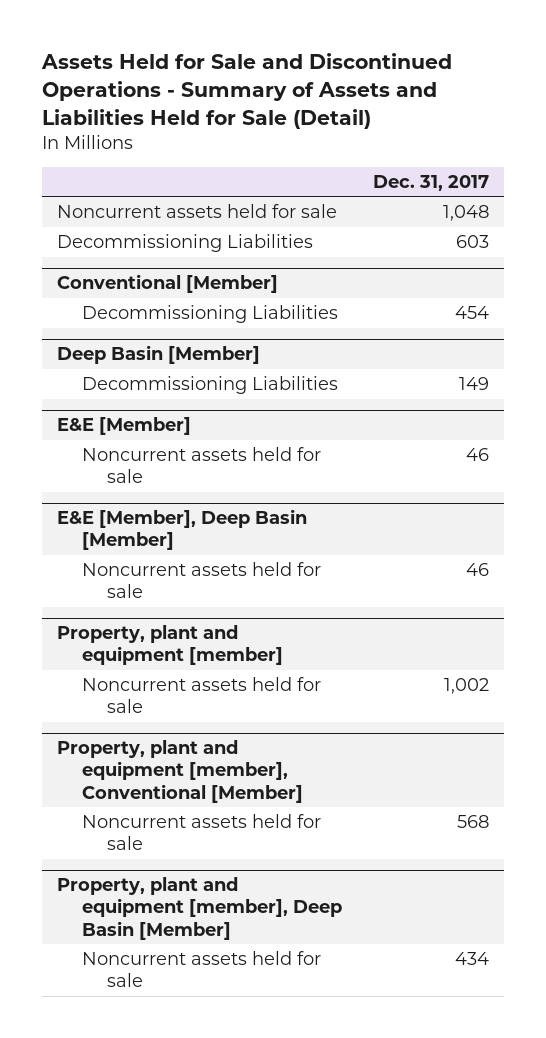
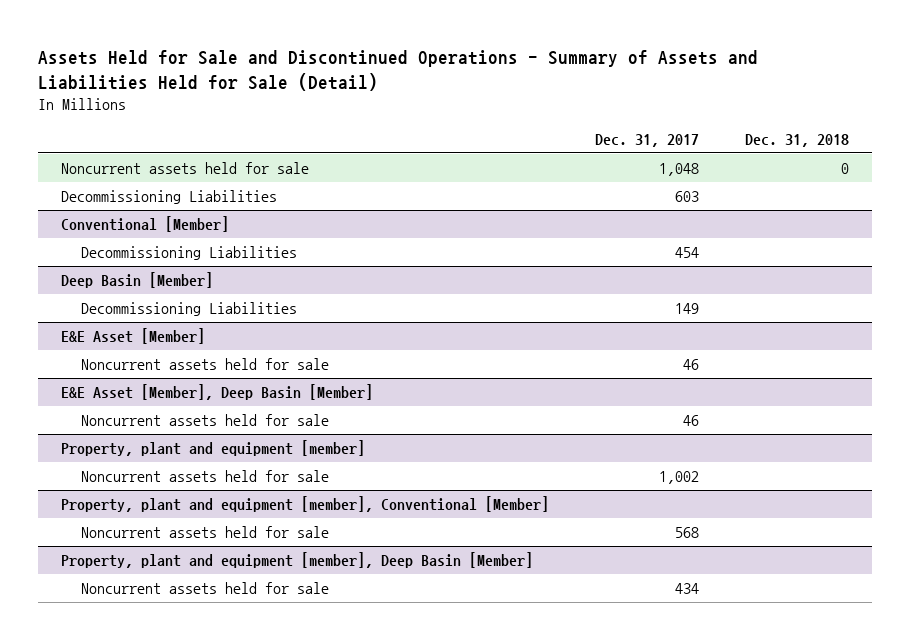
- | Dec. 31, 2017
+ | Dec. 31, 2017 | Dec. 31, 2018
- E&E [Member]
+ E&E Asset [Member]
- E&E [Member], Deep Basin [Member]
+ E&E Asset [Member], Deep Basin [Member]

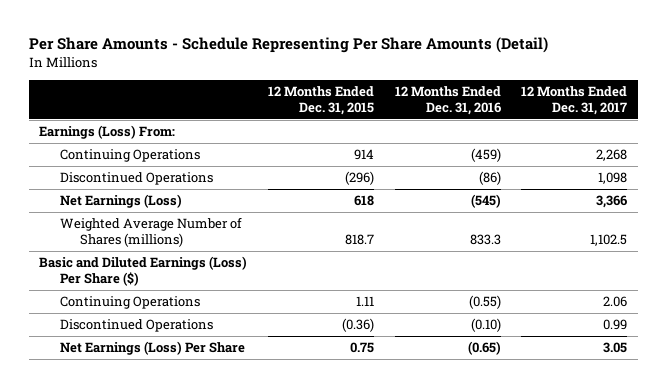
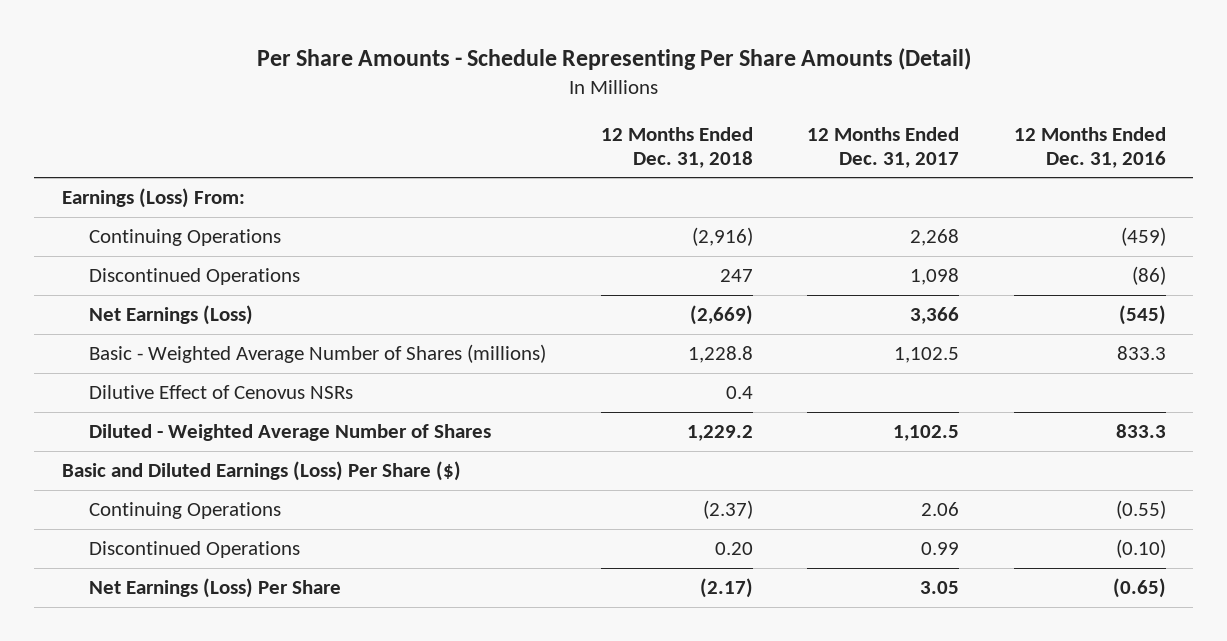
- | 12 Months Ended Dec. 31, 2015 | 12 Months Ended Dec. 31, 2016 | 12 Months Ended Dec. 31, 2017
+ | 12 Months Ended Dec. 31, 2018 | 12 Months Ended Dec. 31, 2017 | 12 Months Ended Dec. 31, 2016
- Weighted Average Number of Shares (millions) | 818.7 | 833.3 | 1,102.5
+ Basic - Weighted Average Number of Shares (millions) | 1,228.8 | 1,102.5 | 833.3
+ Dilutive Effect of Cenovus NSRs | 0.4 | |
+ Diluted - Weighted Average Number of Shares | 1,229.2 | 1,102.5 | 833.3

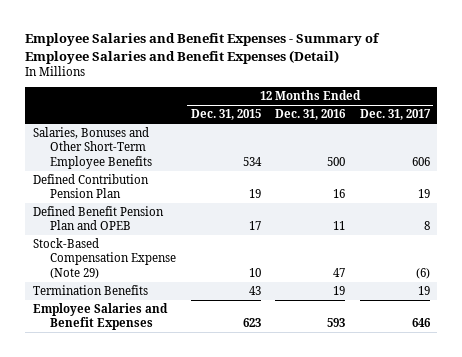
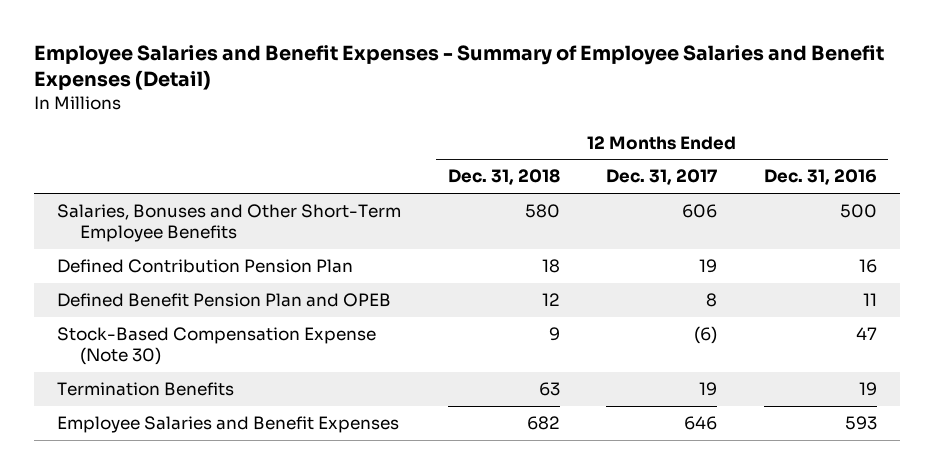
- | 12 Months Ended Dec. 31, 2015 | 12 Months Ended Dec. 31, 2016 | 12 Months Ended Dec. 31, 2017
+ | 12 Months Ended Dec. 31, 2018 | 12 Months Ended Dec. 31, 2017 | 12 Months Ended Dec. 31, 2016
- Stock-Based Compensation Expense (Note 29) | 10 | 47 | (6)
+ Stock-Based Compensation Expense (Note 30) | 9 | (6) | 47

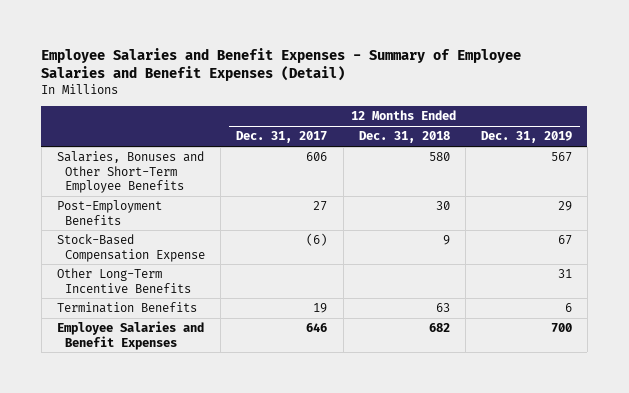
- | 12 Months Ended Dec. 31, 2018 | 12 Months Ended Dec. 31, 2017 | 12 Months Ended Dec. 31, 2016
+ | 12 Months Ended Dec. 31, 2017 | 12 Months Ended Dec. 31, 2018 | 12 Months Ended Dec. 31, 2019
- Defined Contribution Pension Plan | 18 | 19 | 16
- Defined Benefit Pension Plan and OPEB | 12 | 8 | 11
- Stock-Based Compensation Expense (Note 30) | 9 | (6) | 47
+ Post-Employment Benefits | 27 | 30 | 29
+ Stock-Based Compensation Expense | (6) | 9 | 67
+ Other Long-Term Incentive Benefits | | | 31

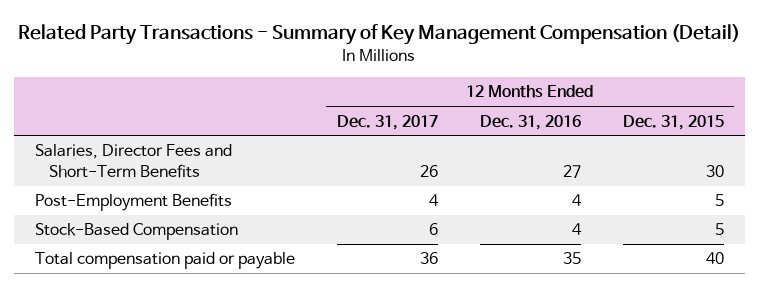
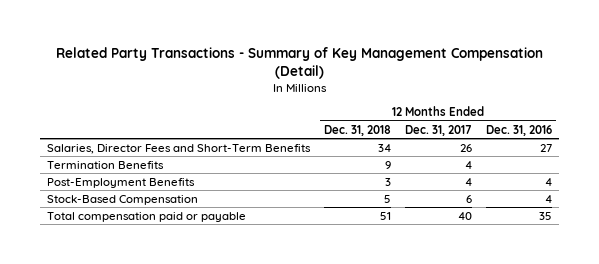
- | 12 Months Ended Dec. 31, 2017 | 12 Months Ended Dec. 31, 2016 | 12 Months Ended Dec. 31, 2015
+ | 12 Months Ended Dec. 31, 2018 | 12 Months Ended Dec. 31, 2017 | 12 Months Ended Dec. 31, 2016
+ Termination Benefits | 9 | 4 |
- Total compensation paid or payable | 36 | 35 | 40
+ Total compensation paid or payable | 51 | 40 | 35

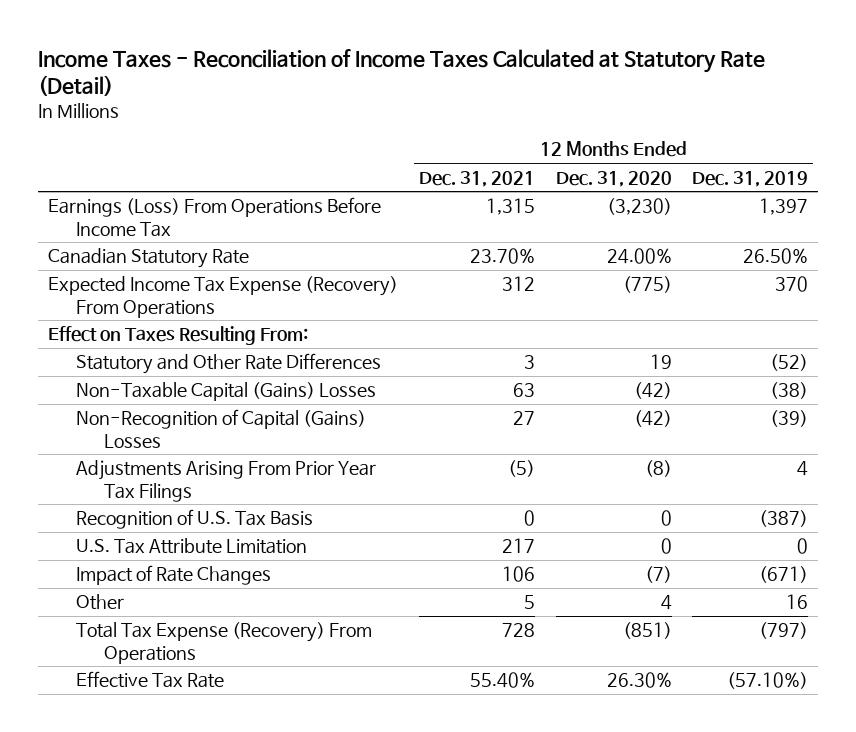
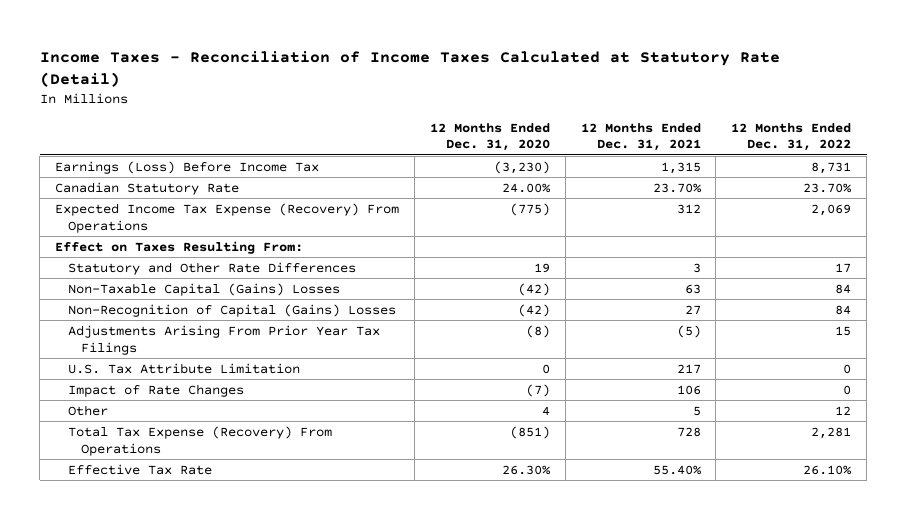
- | 12 Months Ended Dec. 31, 2021 | 12 Months Ended Dec. 31, 2020 | 12 Months Ended Dec. 31, 2019
+ | 12 Months Ended Dec. 31, 2020 | 12 Months Ended Dec. 31, 2021 | 12 Months Ended Dec. 31, 2022
- Earnings (Loss) From Operations Before Income Tax | 1,315 | (3,230) | 1,397
+ Earnings (Loss) Before Income Tax | (3,230) | 1,315 | 8,731
- Recognition of U.S. Tax Basis | 0 | 0 | (387)

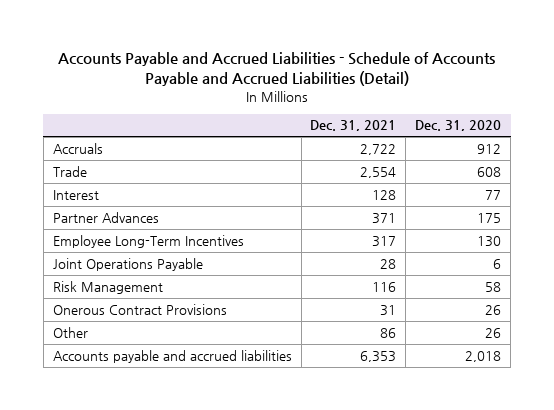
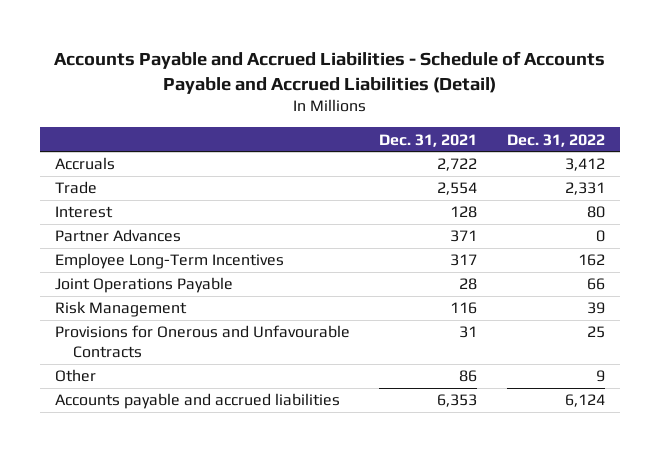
- | Dec. 31, 2021 | Dec. 31, 2020
+ | Dec. 31, 2021 | Dec. 31, 2022
- Onerous Contract Provisions | 31 | 26
+ Provisions for Onerous and Unfavourable Contracts | 31 | 25

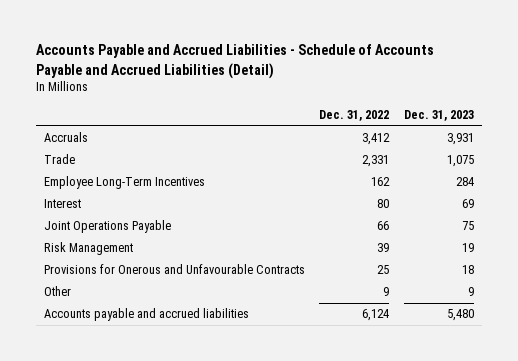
- | Dec. 31, 2021 | Dec. 31, 2022
+ | Dec. 31, 2022 | Dec. 31, 2023
- Partner Advances | 371 | 0
moved down: Interest | 80 | 69

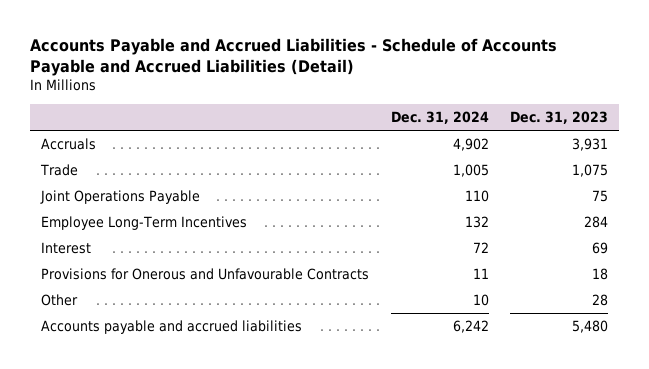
- | Dec. 31, 2022 | Dec. 31, 2023
+ | Dec. 31, 2024 | Dec. 31, 2023
moved up: Joint Operations Payable | 110 | 75
- Risk Management | 39 | 19
- Other | 9 | 9
+ Other | 10 | 28

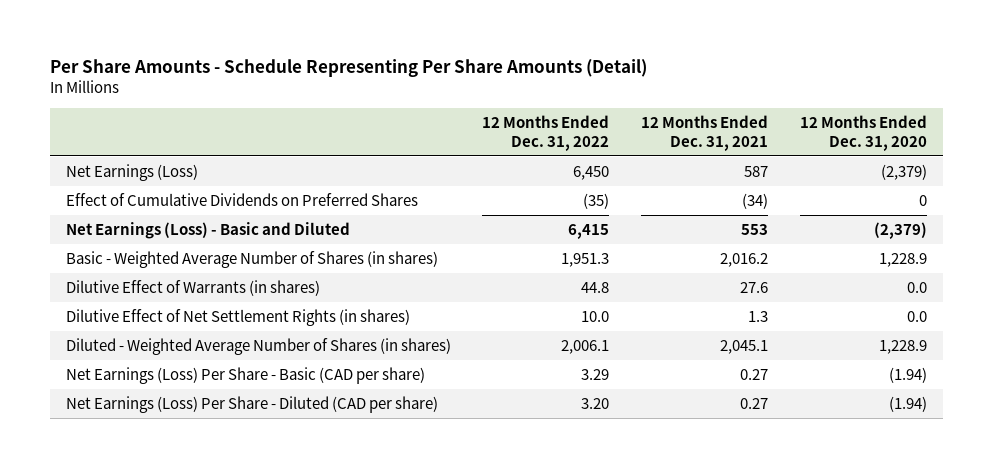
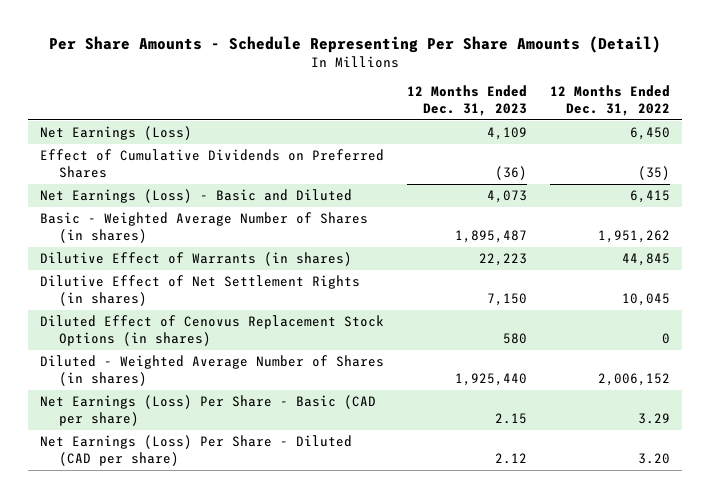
- | 12 Months Ended Dec. 31, 2022 | 12 Months Ended Dec. 31, 2021 | 12 Months Ended Dec. 31, 2020
+ | 12 Months Ended Dec. 31, 2023 | 12 Months Ended Dec. 31, 2022
- Basic - Weighted Average Number of Shares (in shares) | 1,951.3 | 2,016.2 | 1,228.9
- Dilutive Effect of Warrants (in shares) | 44.8 | 27.6 | 0.0
- Dilutive Effect of Net Settlement Rights (in shares) | 10.0 | 1.3 | 0.0
- Diluted - Weighted Average Number of Shares (in shares) | 2,006.1 | 2,045.1 | 1,228.9
+ Basic - Weighted Average Number of Shares (in shares) | 1,895,487 | 1,951,262
+ Dilutive Effect of Warrants (in shares) | 22,223 | 44,845
+ Dilutive Effect of Net Settlement Rights (in shares) | 7,150 | 10,045
+ Diluted Effect of Cenovus Replacement Stock Options (in shares) | 580 | 0
+ Diluted - Weighted Average Number of Shares (in shares) | 1,925,440 | 2,006,152

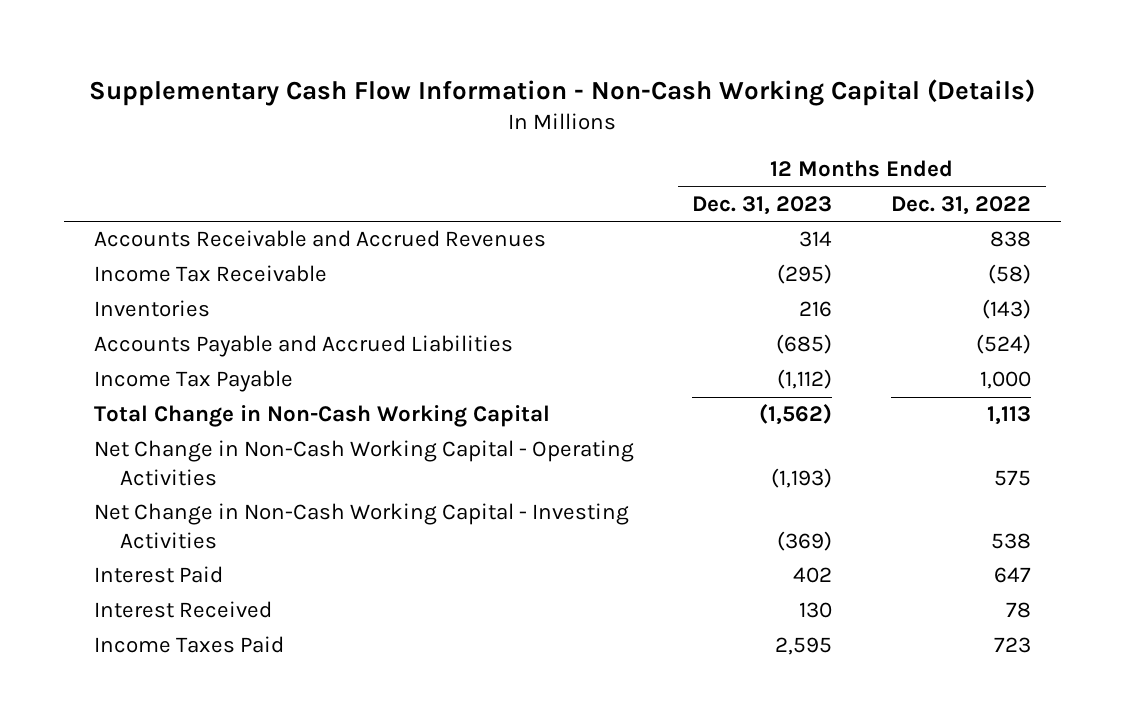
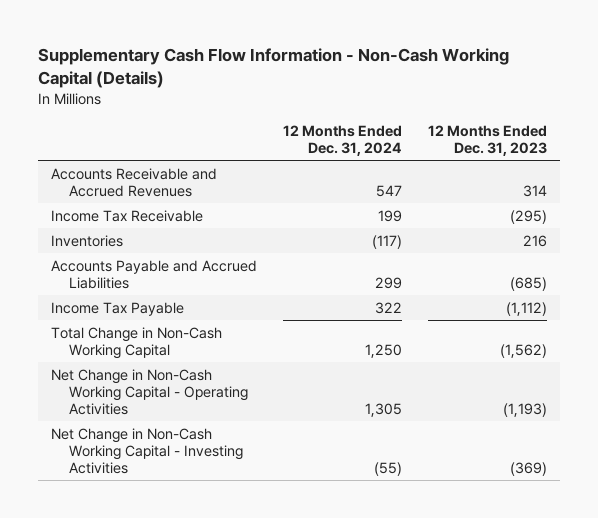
- | 12 Months Ended Dec. 31, 2023 | 12 Months Ended Dec. 31, 2022
+ | 12 Months Ended Dec. 31, 2024 | 12 Months Ended Dec. 31, 2023
- Interest Paid | 402 | 647
- Interest Received | 130 | 78
- Income Taxes Paid | 2,595 | 723

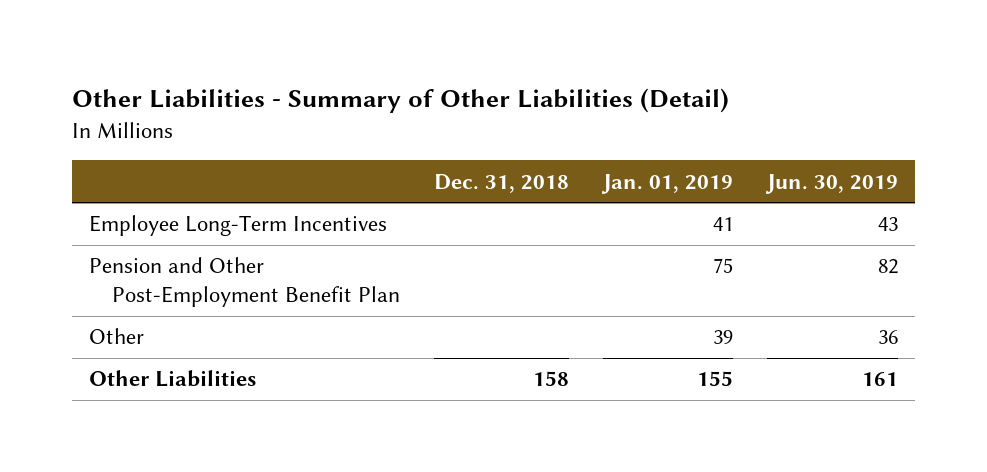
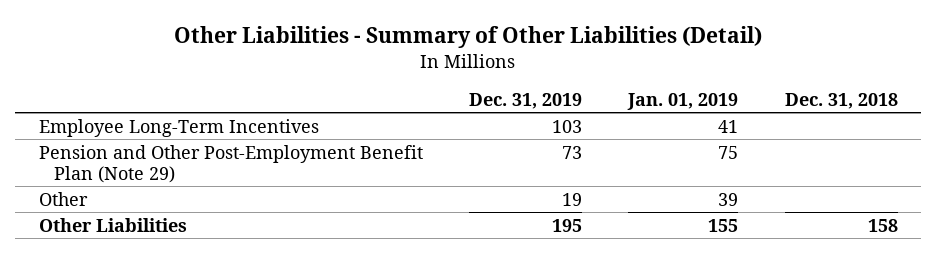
- | Dec. 31, 2018 | Jan. 01, 2019 | Jun. 30, 2019
+ | Dec. 31, 2019 | Jan. 01, 2019 | Dec. 31, 2018
- Pension and Other Post-Employment Benefit Plan | | 75 | 82
+ Pension and Other Post-Employment Benefit Plan (Note 29) | 73 | 75 |

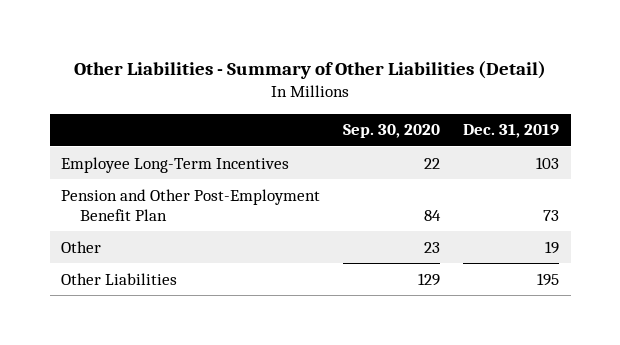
- | Dec. 31, 2019 | Jan. 01, 2019 | Dec. 31, 2018
+ | Sep. 30, 2020 | Dec. 31, 2019
- Pension and Other Post-Employment Benefit Plan (Note 29) | 73 | 75 |
+ Pension and Other Post-Employment Benefit Plan | 84 | 73

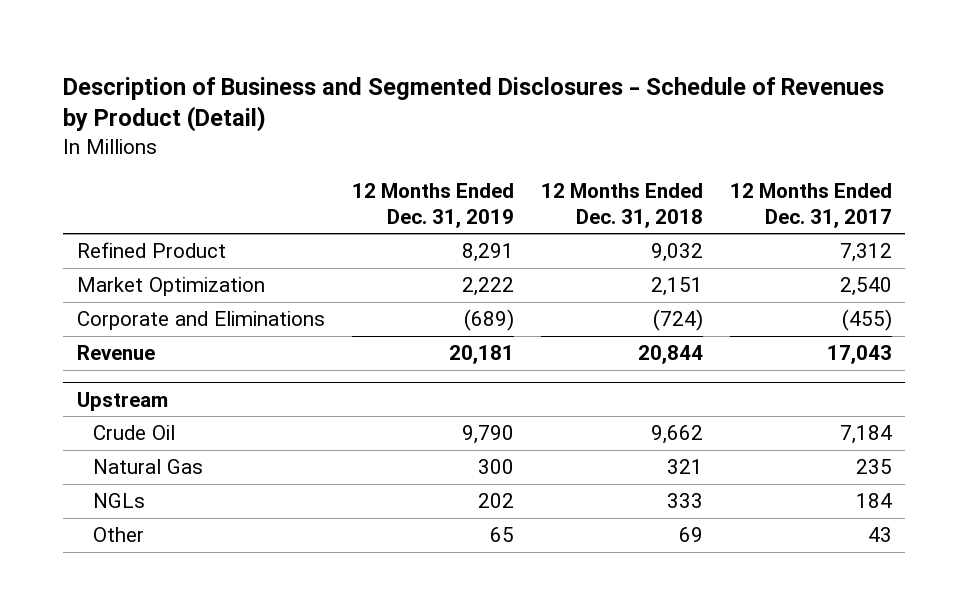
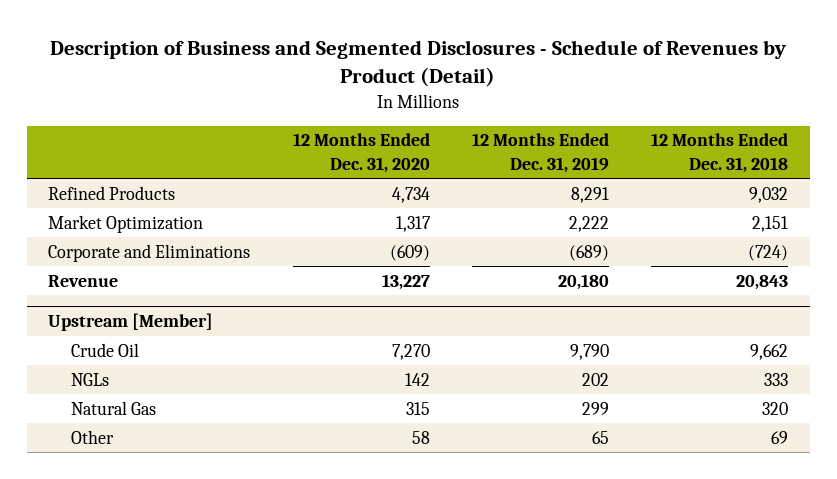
- | 12 Months Ended Dec. 31, 2019 | 12 Months Ended Dec. 31, 2018 | 12 Months Ended Dec. 31, 2017
+ | 12 Months Ended Dec. 31, 2020 | 12 Months Ended Dec. 31, 2019 | 12 Months Ended Dec. 31, 2018
- Refined Product | 8,291 | 9,032 | 7,312
+ Refined Products | 4,734 | 8,291 | 9,032
- Revenue | 20,181 | 20,844 | 17,043
- Upstream
+ Revenue | 13,227 | 20,180 | 20,843
+ Upstream [Member]
- Natural Gas | 300 | 321 | 235
+ Natural Gas | 315 | 299 | 320

